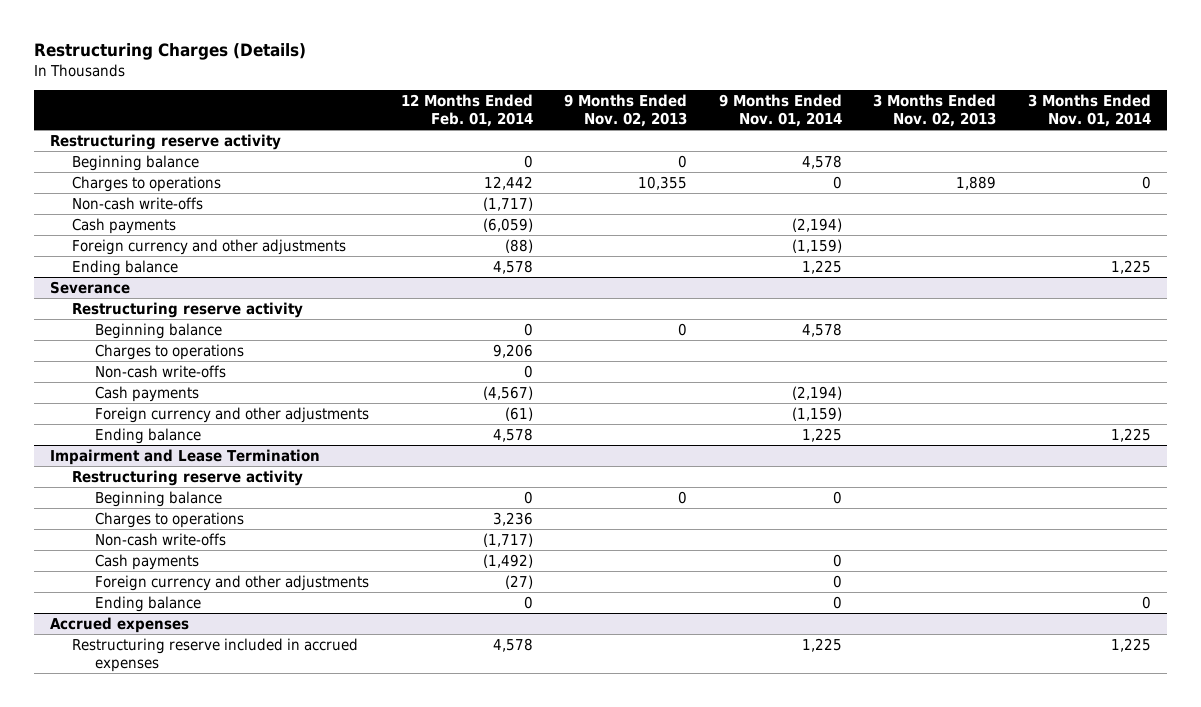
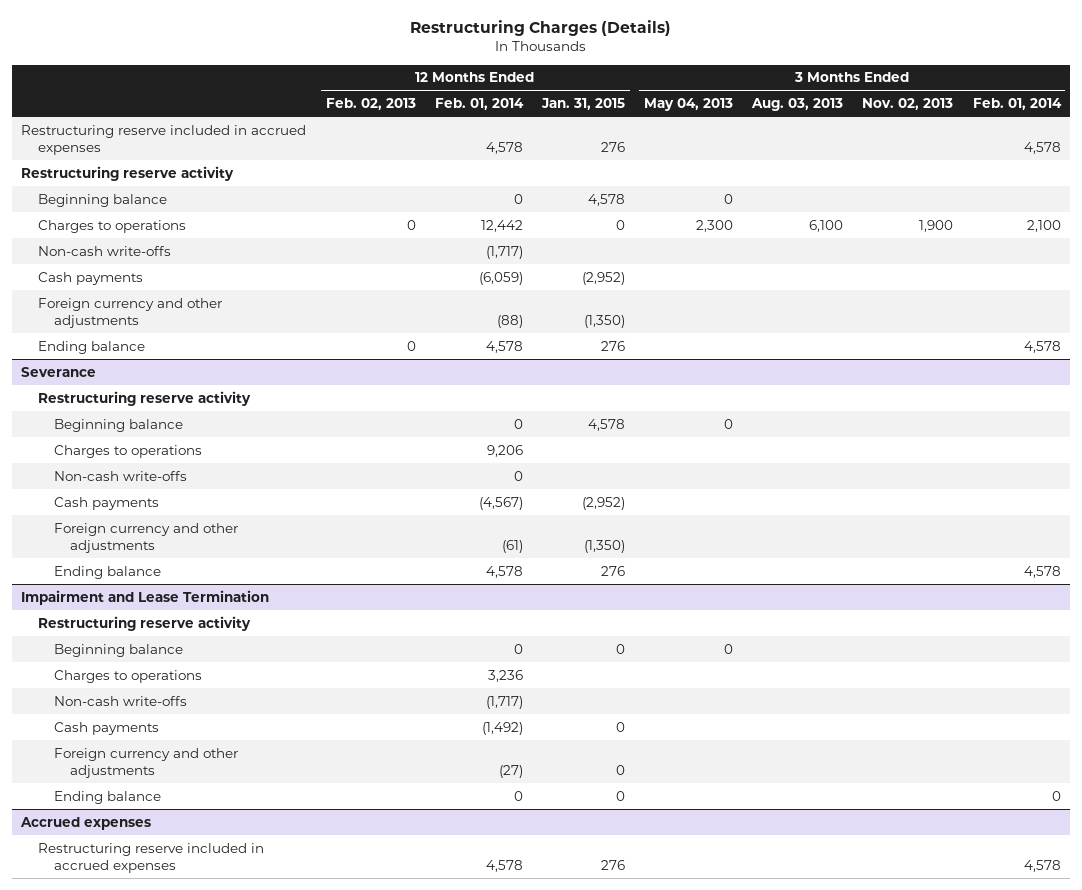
- | 12 Months Ended Feb. 01, 2014 | 9 Months Ended Nov. 02, 2013 | 9 Months Ended Nov. 01, 2014 | 3 Months Ended Nov. 02, 2013 | 3 Months Ended Nov. 01, 2014
+ | 12 Months Ended Feb. 02, 2013 | 12 Months Ended Feb. 01, 2014 | 12 Months Ended Jan. 31, 2015 | 3 Months Ended May 04, 2013 | 3 Months Ended Aug. 03, 2013 | 3 Months Ended Nov. 02, 2013 | 3 Months Ended Feb. 01, 2014
+ Restructuring reserve included in accrued expenses | | 4,578 | 276 | | | | 4,578
- Charges to operations | 12,442 | 10,355 | 0 | 1,889 | 0
+ Charges to operations | 0 | 12,442 | 0 | 2,300 | 6,100 | 1,900 | 2,100

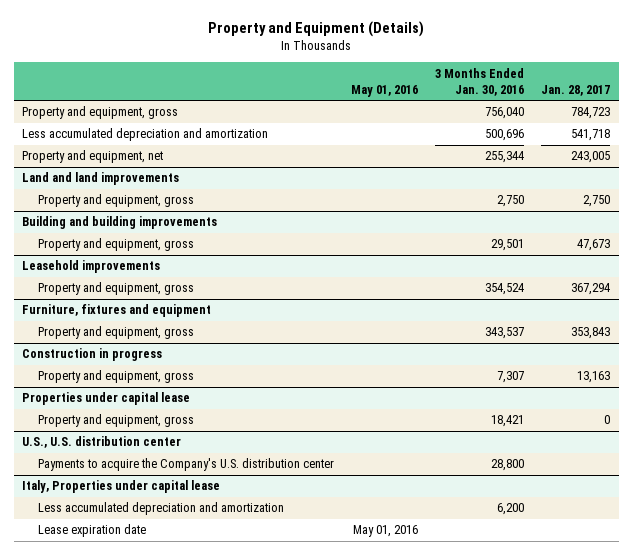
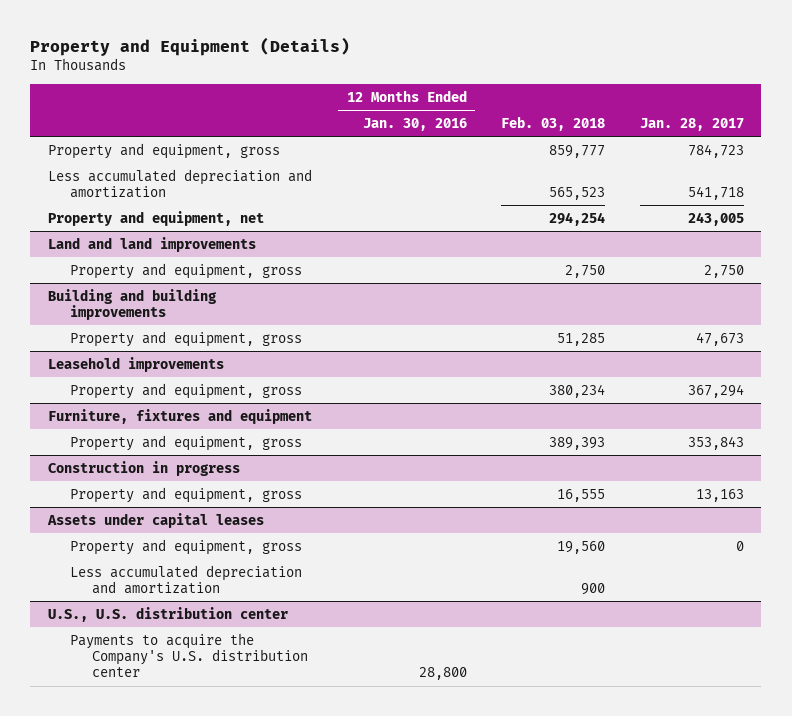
- | May 01, 2016 | 3 Months Ended Jan. 30, 2016 | Jan. 28, 2017
+ | 12 Months Ended Jan. 30, 2016 | Feb. 03, 2018 | Jan. 28, 2017
- Properties under capital lease
+ Assets under capital leases
+ Less accumulated depreciation and amortization | | 900 |
- Italy, Properties under capital lease
- Less accumulated depreciation and amortization | | 6,200 |
- Lease expiration date | May 01, 2016 | |

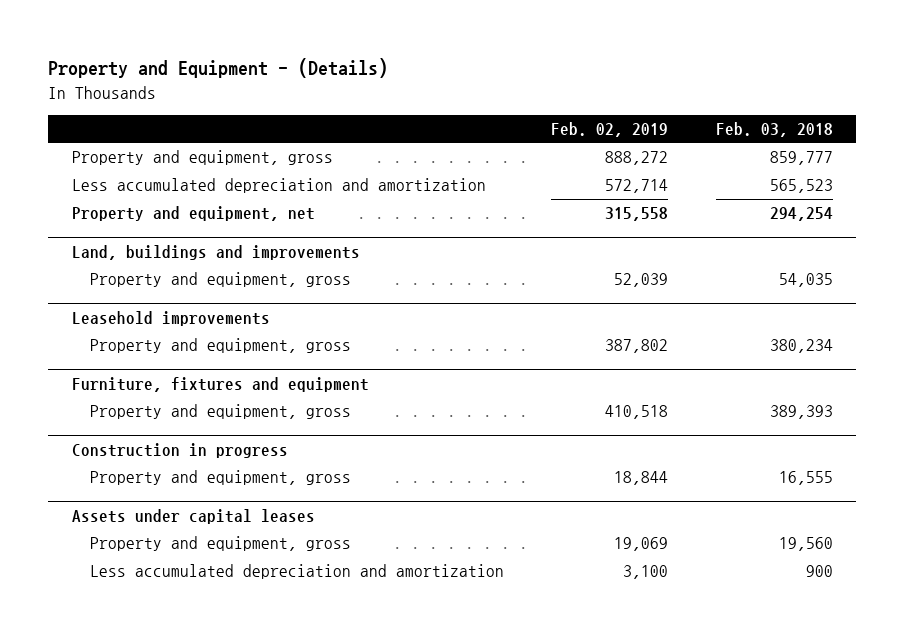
- Property and Equipment (Details)
+ Property and Equipment - (Details)
- | 12 Months Ended Jan. 30, 2016 | Feb. 03, 2018 | Jan. 28, 2017
+ | Feb. 02, 2019 | Feb. 03, 2018
- Land and land improvements
- Property and equipment, gross | | 2,750 | 2,750
- Building and building improvements
- Property and equipment, gross | | 51,285 | 47,673
+ Land, buildings and improvements
+ Property and equipment, gross | 52,039 | 54,035
- U.S., U.S. distribution center
- Payments to acquire the Company's U.S. distribution center | 28,800 | |

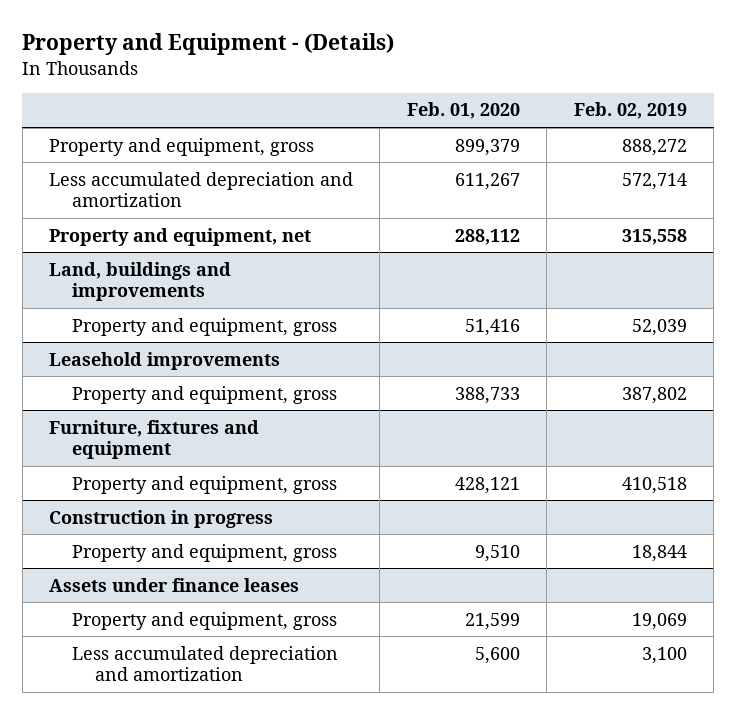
- | Feb. 02, 2019 | Feb. 03, 2018
+ | Feb. 01, 2020 | Feb. 02, 2019
- Assets under capital leases
+ Assets under finance leases

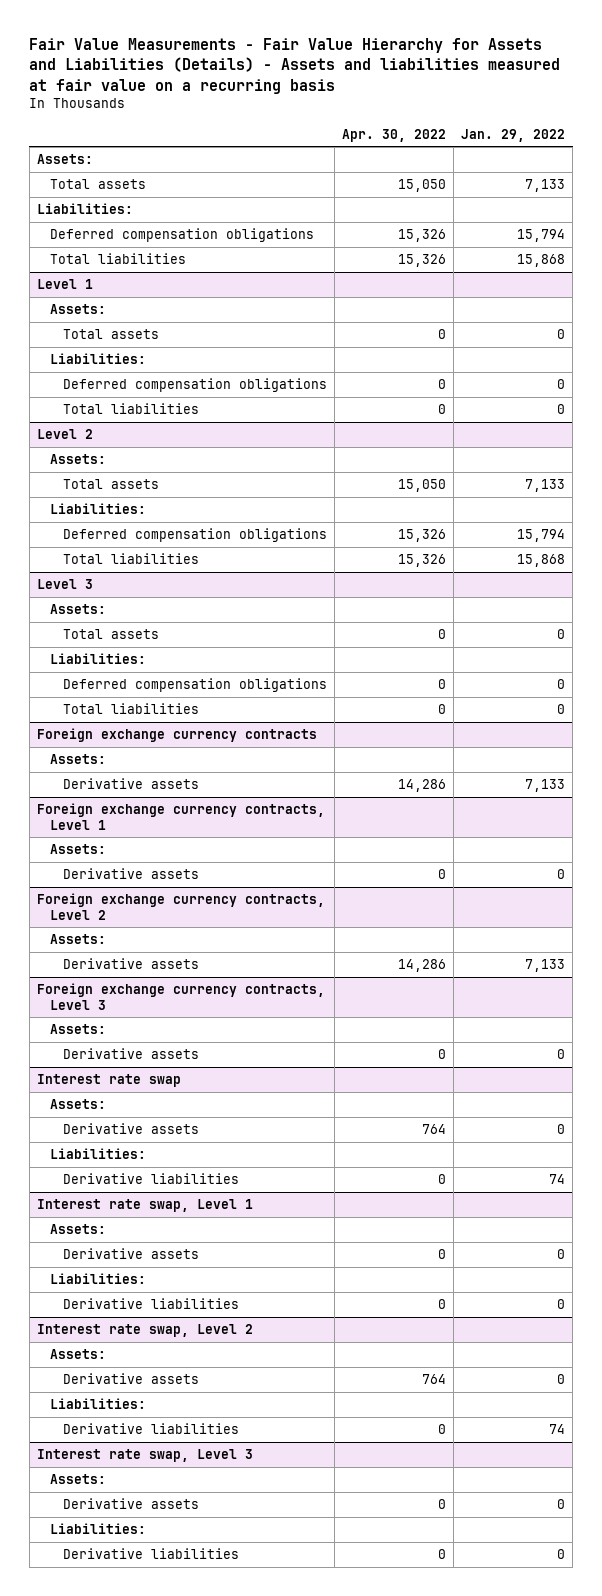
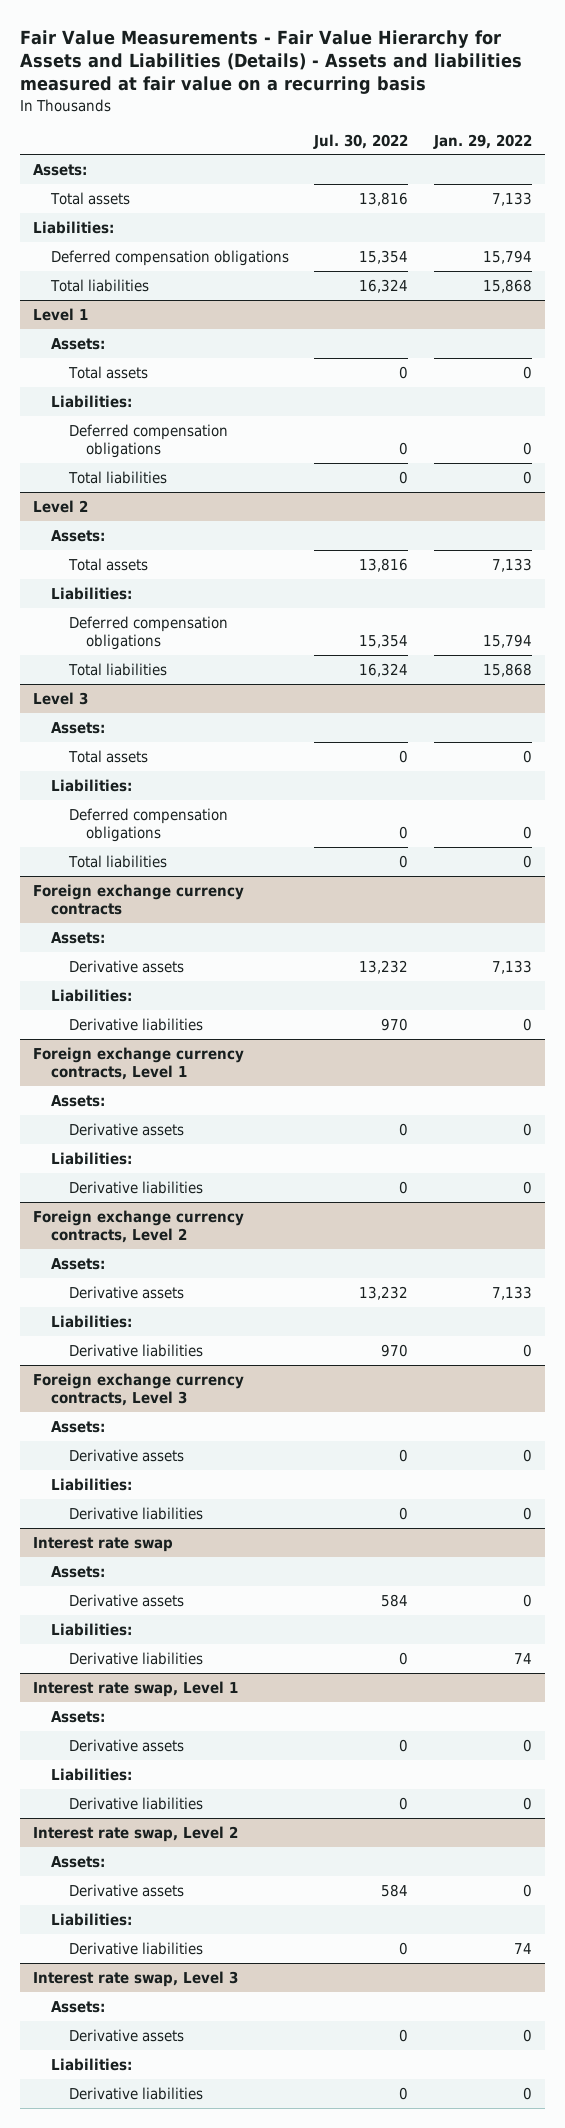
- | Apr. 30, 2022 | Jan. 29, 2022
+ | Jul. 30, 2022 | Jan. 29, 2022
@ Foreign exchange currency contracts
+ Liabilities:
+ Derivative liabilities | 970 | 0
@ Foreign exchange currency contracts, Level 1
+ Liabilities:
+ Derivative liabilities | 0 | 0
@ Foreign exchange currency contracts, Level 2
+ Liabilities:
+ Derivative liabilities | 970 | 0
@ Foreign exchange currency contracts, Level 3
+ Liabilities:
+ Derivative liabilities | 0 | 0

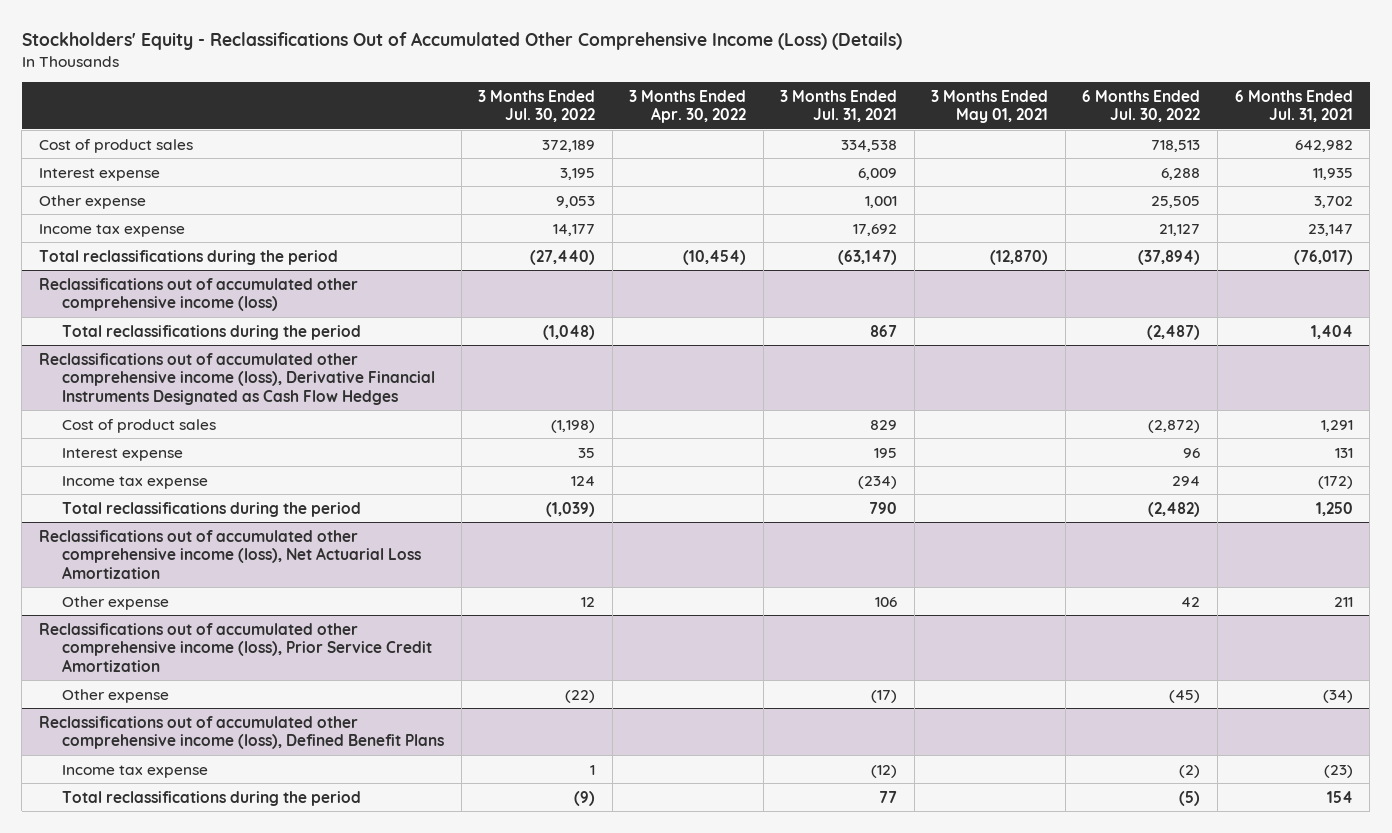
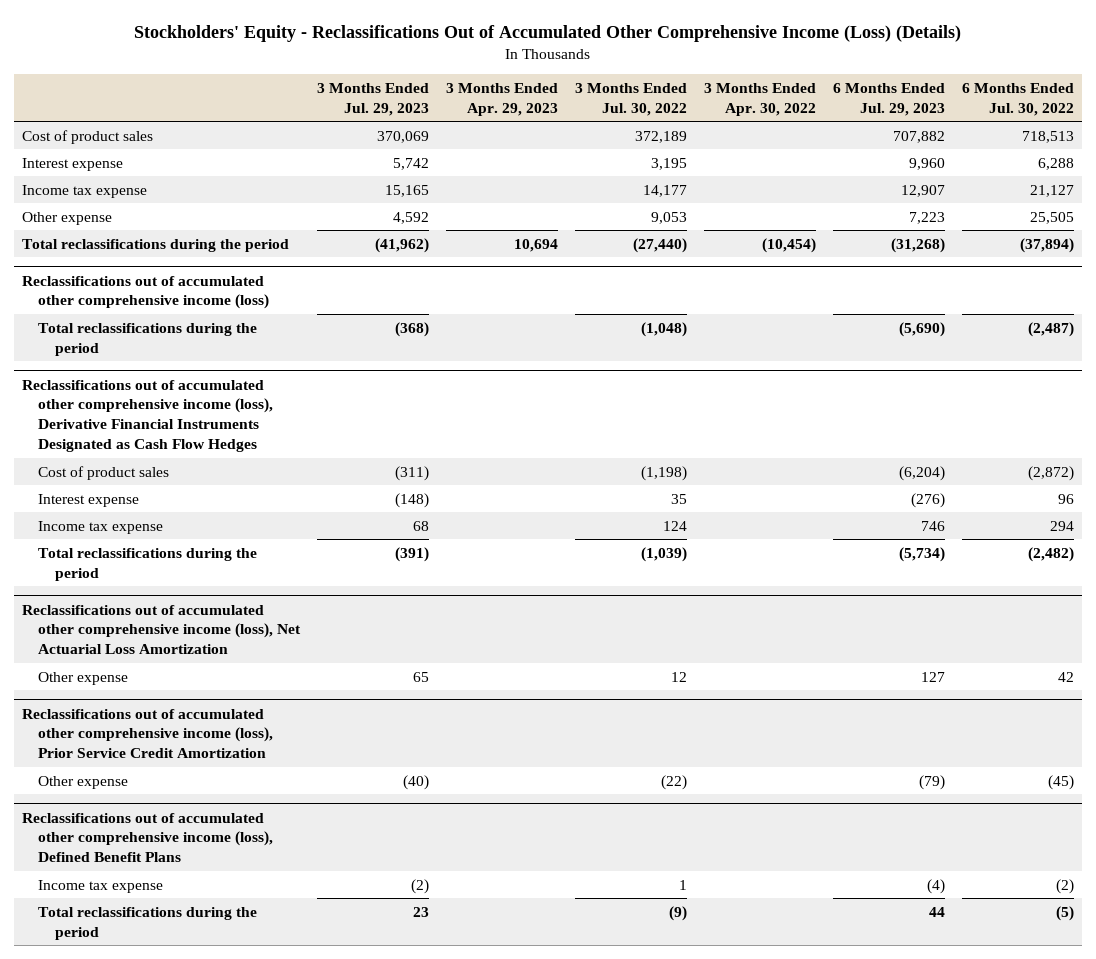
- | 3 Months Ended Jul. 30, 2022 | 3 Months Ended Apr. 30, 2022 | 3 Months Ended Jul. 31, 2021 | 3 Months Ended May 01, 2021 | 6 Months Ended Jul. 30, 2022 | 6 Months Ended Jul. 31, 2021
+ | 3 Months Ended Jul. 29, 2023 | 3 Months Ended Apr. 29, 2023 | 3 Months Ended Jul. 30, 2022 | 3 Months Ended Apr. 30, 2022 | 6 Months Ended Jul. 29, 2023 | 6 Months Ended Jul. 30, 2022
moved down: Other expense | 4,592 | | 9,053 | | 7,223 | 25,505

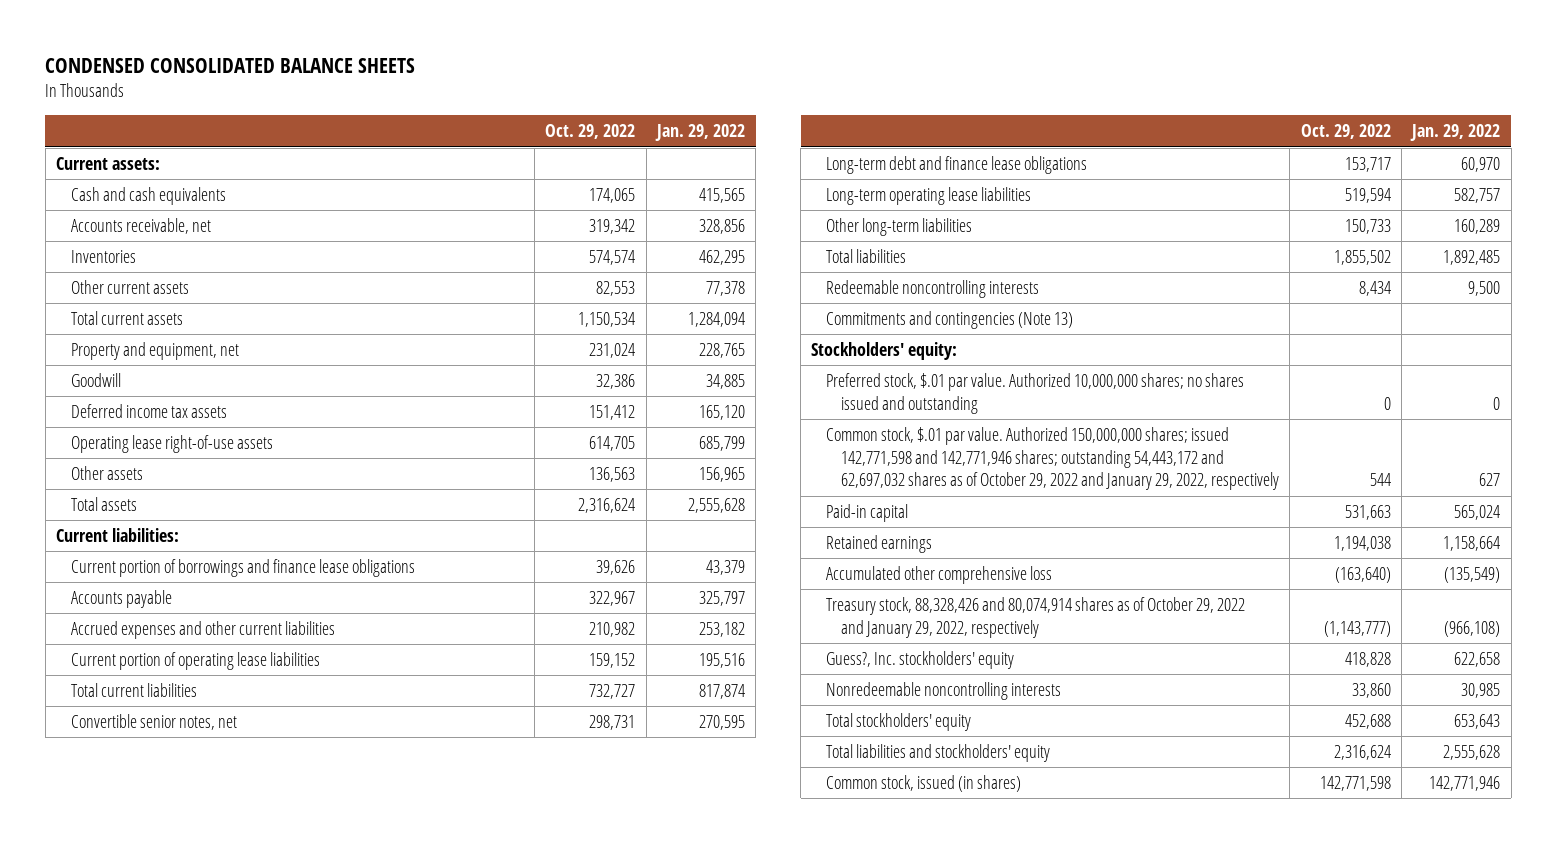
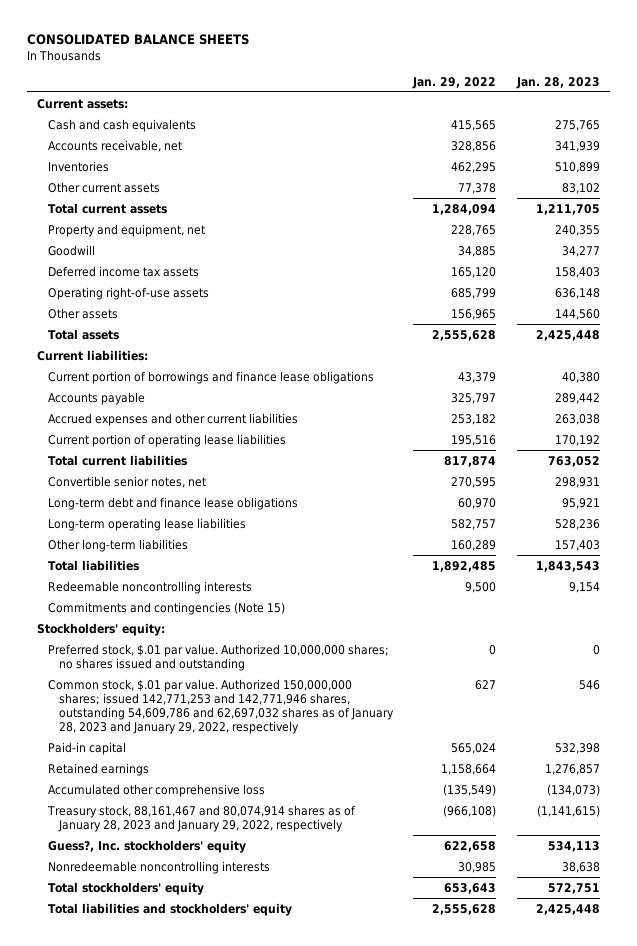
- CONDENSED CONSOLIDATED BALANCE SHEETS
+ CONSOLIDATED BALANCE SHEETS
- | Oct. 29, 2022 | Jan. 29, 2022
+ | Jan. 29, 2022 | Jan. 28, 2023
- Operating lease right-of-use assets | 614,705 | 685,799
+ Operating right-of-use assets | 685,799 | 636,148
- Commitments and contingencies (Note 13)
+ Commitments and contingencies (Note 15)
- Common stock, $.01 par value. Authorized 150,000,000 shares; issued 142,771,598 and 142,771,946 shares; outstanding 54,443,172 and 62,697,032 shares as of October 29, 2022 and January 29, 2022, respectively | 544 | 627
+ Common stock, $.01 par value. Authorized 150,000,000 shares; issued 142,771,253 and 142,771,946 shares, outstanding 54,609,786 and 62,697,032 shares as of January 28, 2023 and January 29, 2022, respectively | 627 | 546
- Treasury stock, 88,328,426 and 80,074,914 shares as of October 29, 2022 and January 29, 2022, respectively | (1,143,777) | (966,108)
+ Treasury stock, 88,161,467 and 80,074,914 shares as of January 28, 2023 and January 29, 2022, respectively | (966,108) | (1,141,615)
- Common stock, issued (in shares) | 142,771,598 | 142,771,946

